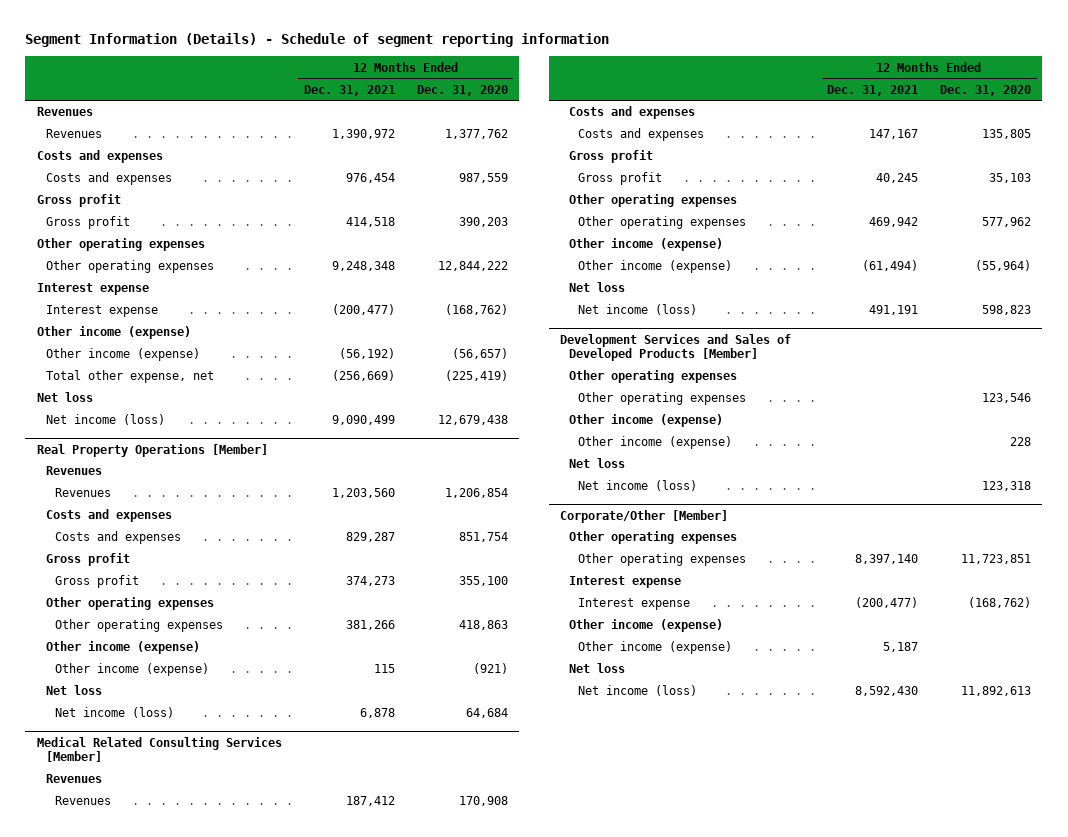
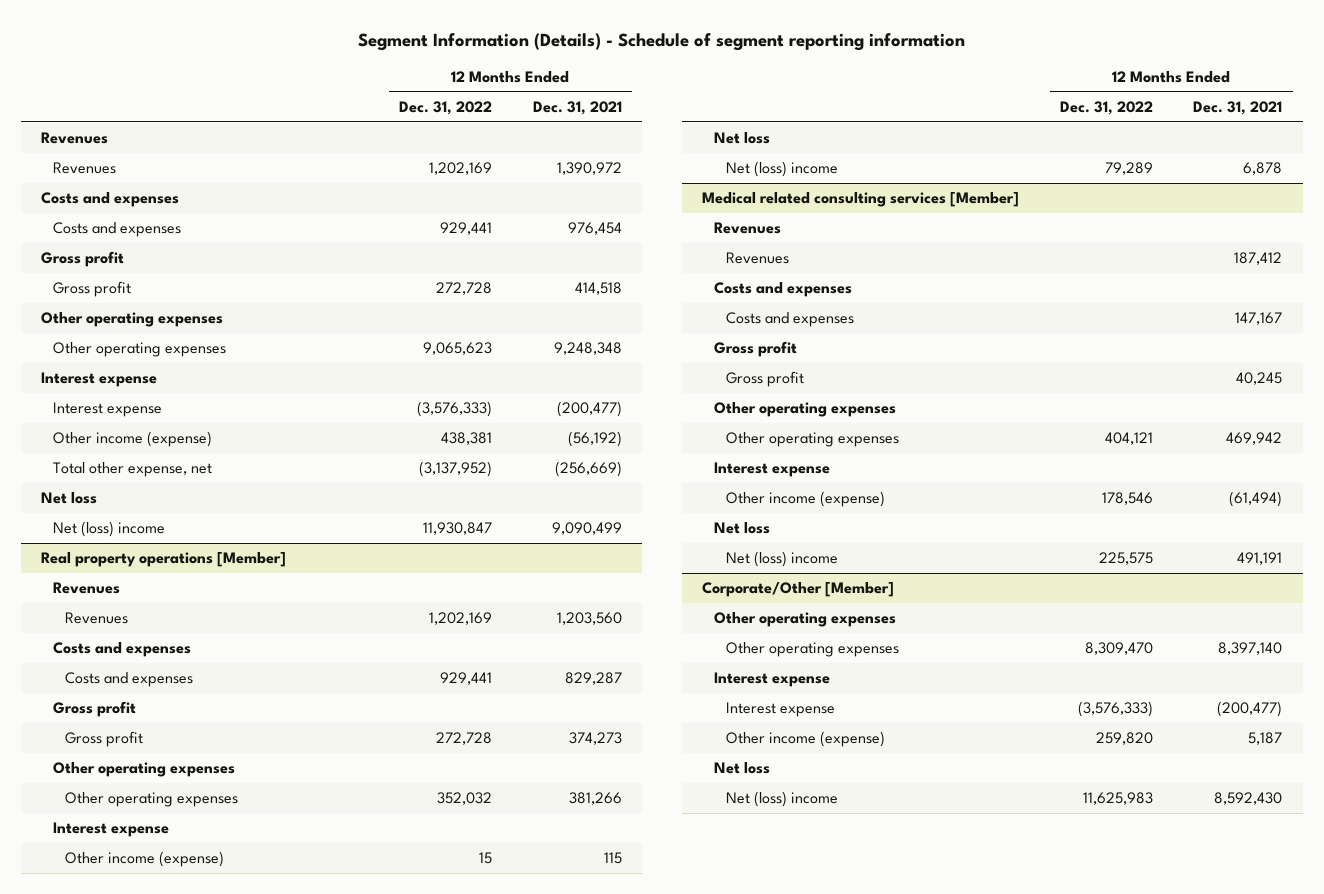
- | 12 Months Ended Dec. 31, 2021 | 12 Months Ended Dec. 31, 2020
+ | 12 Months Ended Dec. 31, 2022 | 12 Months Ended Dec. 31, 2021
- Other income (expense)
- Net income (loss) | 9,090,499 | 12,679,438
- Real Property Operations [Member]
+ Net (loss) income | 11,930,847 | 9,090,499
+ Real property operations [Member]
- Other income (expense)
+ Interest expense
- Net income (loss) | 6,878 | 64,684
- Medical Related Consulting Services [Member]
+ Net (loss) income | 79,289 | 6,878
+ Medical related consulting services [Member]
- Other income (expense)
+ Interest expense
- Net income (loss) | 491,191 | 598,823
- Development Services and Sales of Developed Products [Member]
- Other operating expenses
- Other operating expenses | | 123,546
- Other income (expense)
- Other income (expense) | | 228
- Net loss
- Net income (loss) | | 123,318
+ Net (loss) income | 225,575 | 491,191
@ Corporate/Other [Member]
- Other income (expense)
- Net income (loss) | 8,592,430 | 11,892,613
+ Net (loss) income | 11,625,983 | 8,592,430

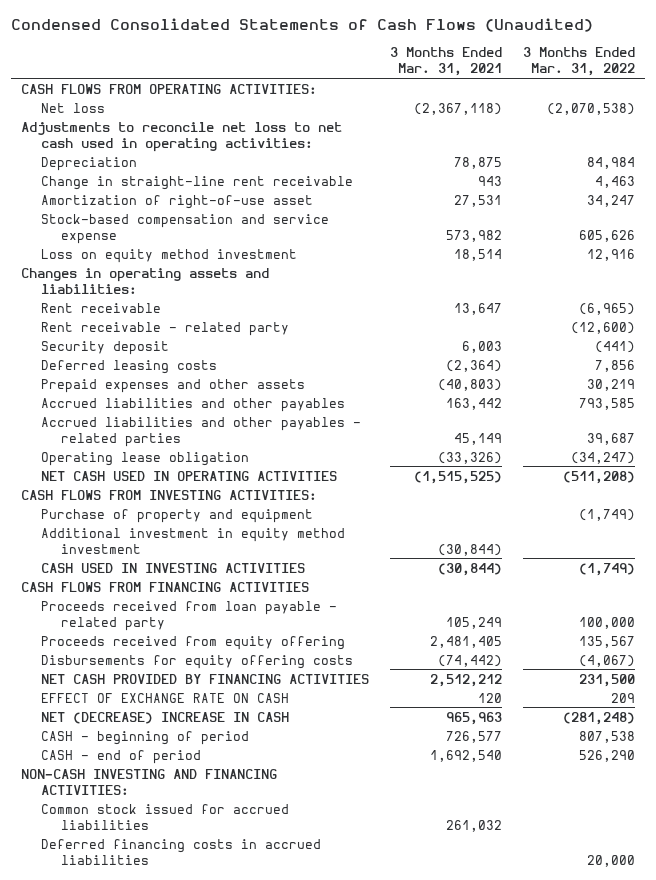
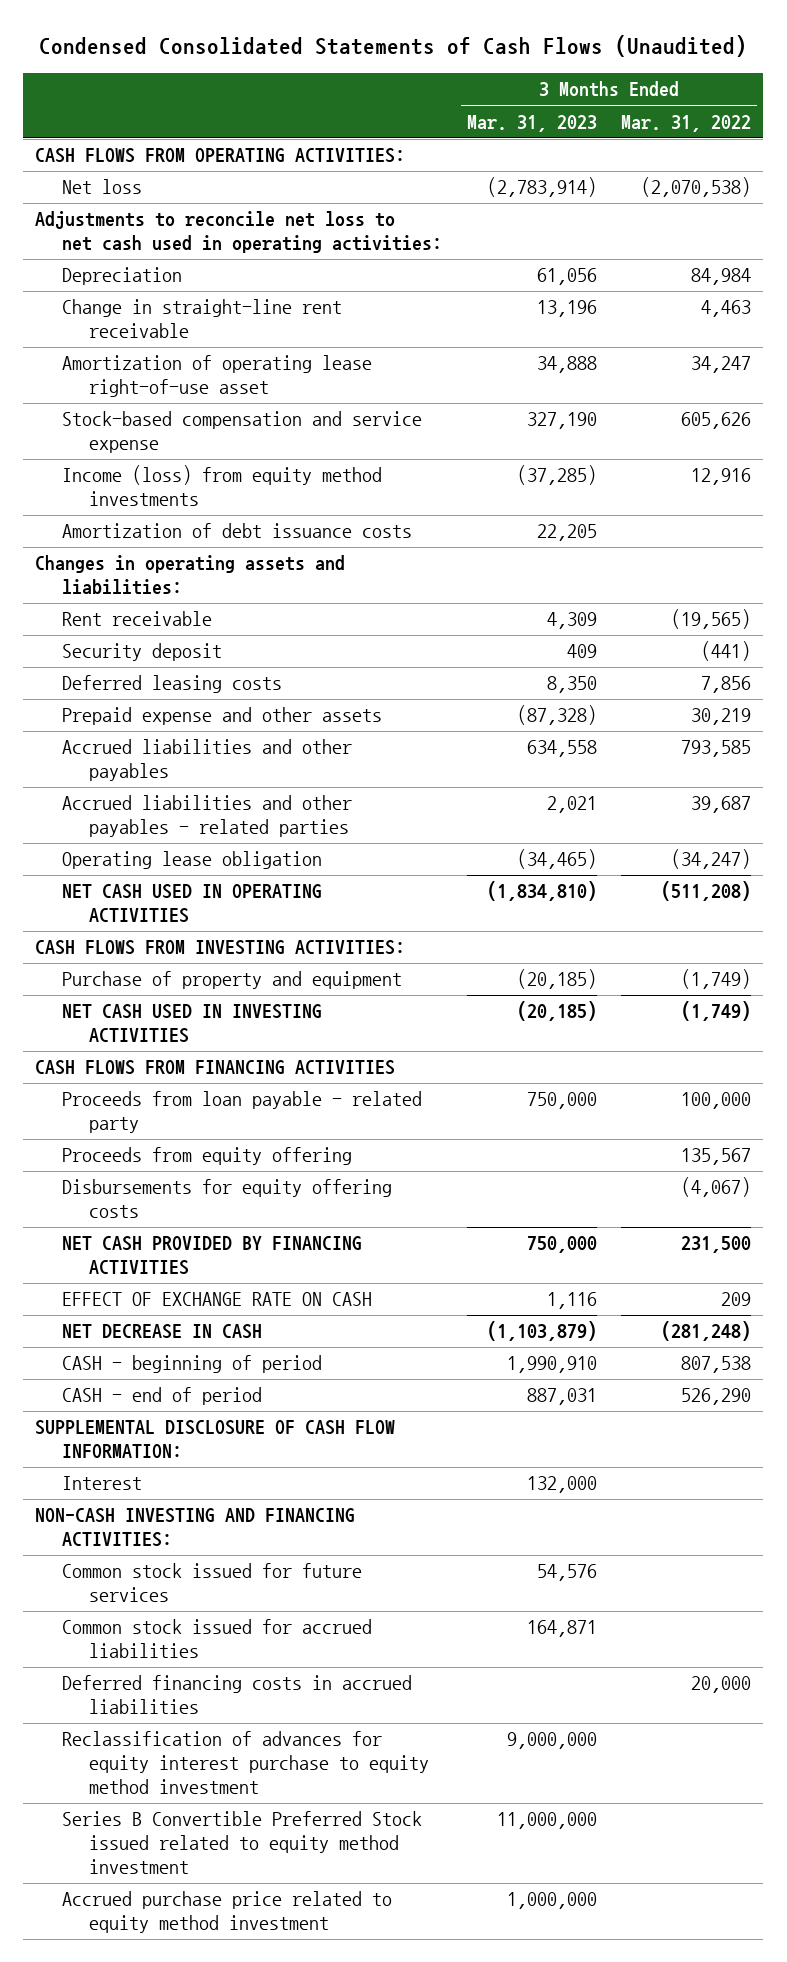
- | 3 Months Ended Mar. 31, 2021 | 3 Months Ended Mar. 31, 2022
+ | 3 Months Ended Mar. 31, 2023 | 3 Months Ended Mar. 31, 2022
- Amortization of right-of-use asset | 27,531 | 34,247
+ Amortization of operating lease right-of-use asset | 34,888 | 34,247
- Loss on equity method investment | 18,514 | 12,916
+ Income (loss) from equity method investments | (37,285) | 12,916
+ Amortization of debt issuance costs | 22,205 |
- Rent receivable | 13,647 | (6,965)
- Rent receivable - related party | | (12,600)
+ Rent receivable | 4,309 | (19,565)
- Prepaid expenses and other assets | (40,803) | 30,219
+ Prepaid expense and other assets | (87,328) | 30,219
- Additional investment in equity method investment | (30,844) |
- CASH USED IN INVESTING ACTIVITIES | (30,844) | (1,749)
+ NET CASH USED IN INVESTING ACTIVITIES | (20,185) | (1,749)
- Proceeds received from loan payable - related party | 105,249 | 100,000
- Proceeds received from equity offering | 2,481,405 | 135,567
+ Proceeds from loan payable - related party | 750,000 | 100,000
+ Proceeds from equity offering | | 135,567
- NET (DECREASE) INCREASE IN CASH | 965,963 | (281,248)
+ NET DECREASE IN CASH | (1,103,879) | (281,248)
+ SUPPLEMENTAL DISCLOSURE OF CASH FLOW INFORMATION:
+ Interest | 132,000 |
+ Common stock issued for future services | 54,576 |
+ Reclassification of advances for equity interest purchase to equity method investment | 9,000,000 |
+ Series B Convertible Preferred Stock issued related to equity method investment | 11,000,000 |
+ Accrued purchase price related to equity method investment | 1,000,000 |

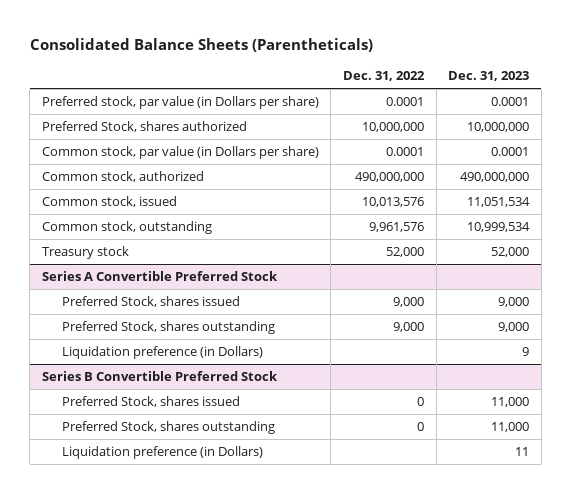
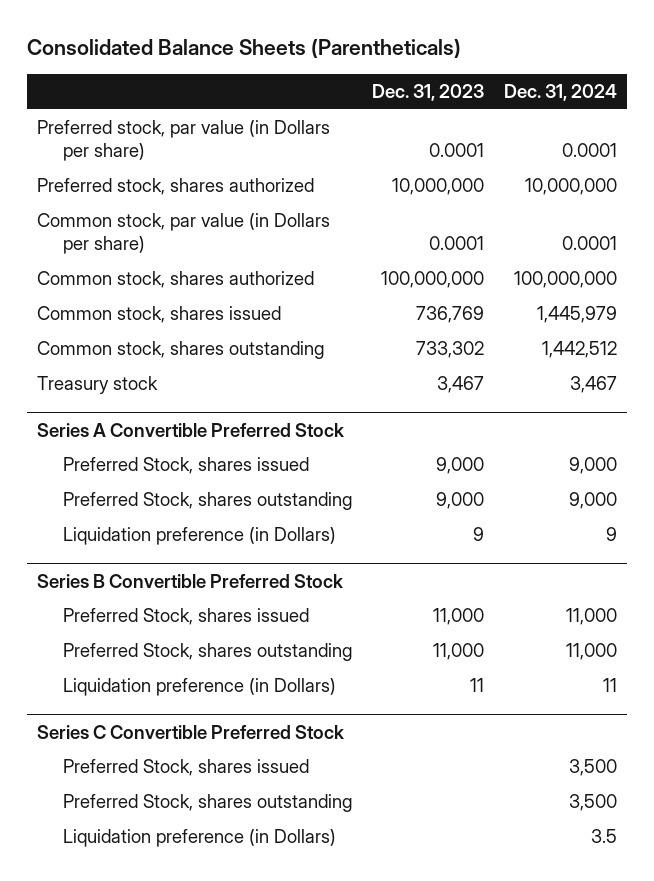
- | Dec. 31, 2022 | Dec. 31, 2023
+ | Dec. 31, 2023 | Dec. 31, 2024
- Preferred Stock, shares authorized | 10,000,000 | 10,000,000
+ Preferred stock, shares authorized | 10,000,000 | 10,000,000
- Common stock, authorized | 490,000,000 | 490,000,000
- Common stock, issued | 10,013,576 | 11,051,534
- Common stock, outstanding | 9,961,576 | 10,999,534
- Treasury stock | 52,000 | 52,000
+ Common stock, shares authorized | 100,000,000 | 100,000,000
+ Common stock, shares issued | 736,769 | 1,445,979
+ Common stock, shares outstanding | 733,302 | 1,442,512
+ Treasury stock | 3,467 | 3,467
+ Series C Convertible Preferred Stock
+ Preferred Stock, shares issued | | 3,500
+ Preferred Stock, shares outstanding | | 3,500
+ Liquidation preference (in Dollars) | | 3.5

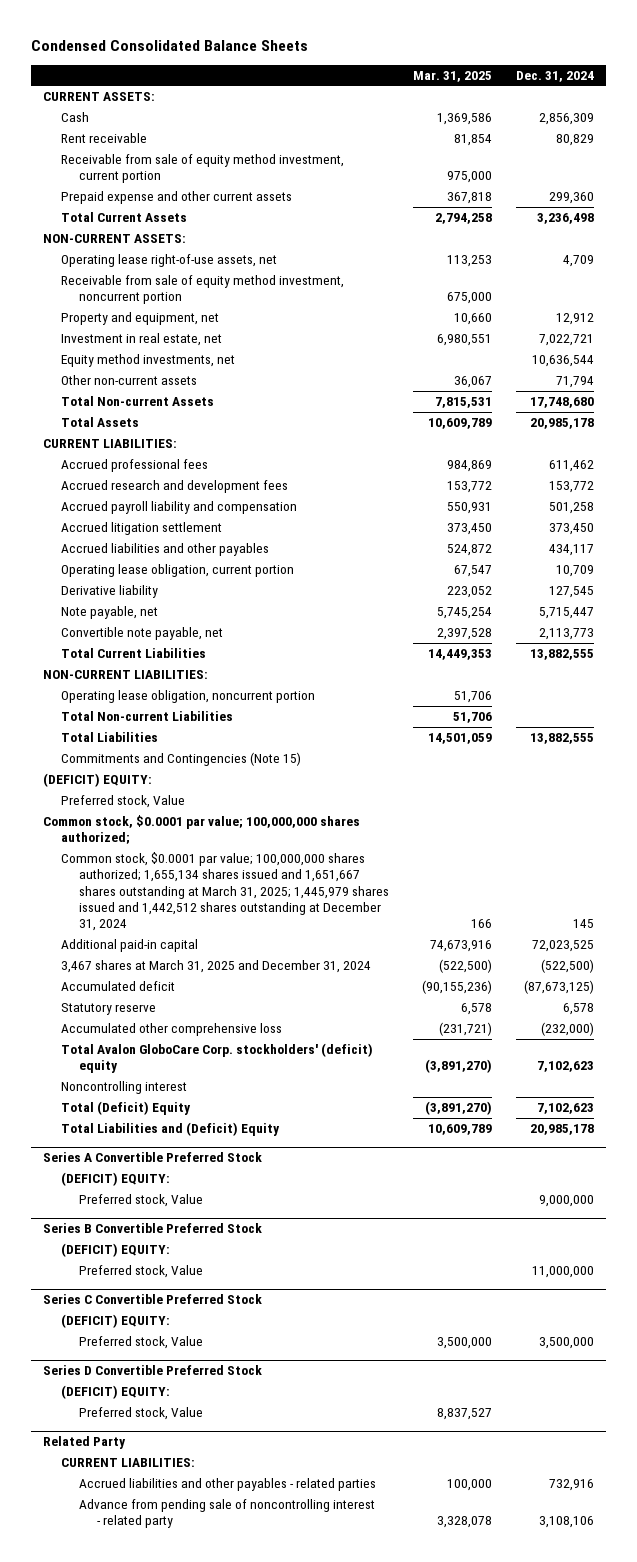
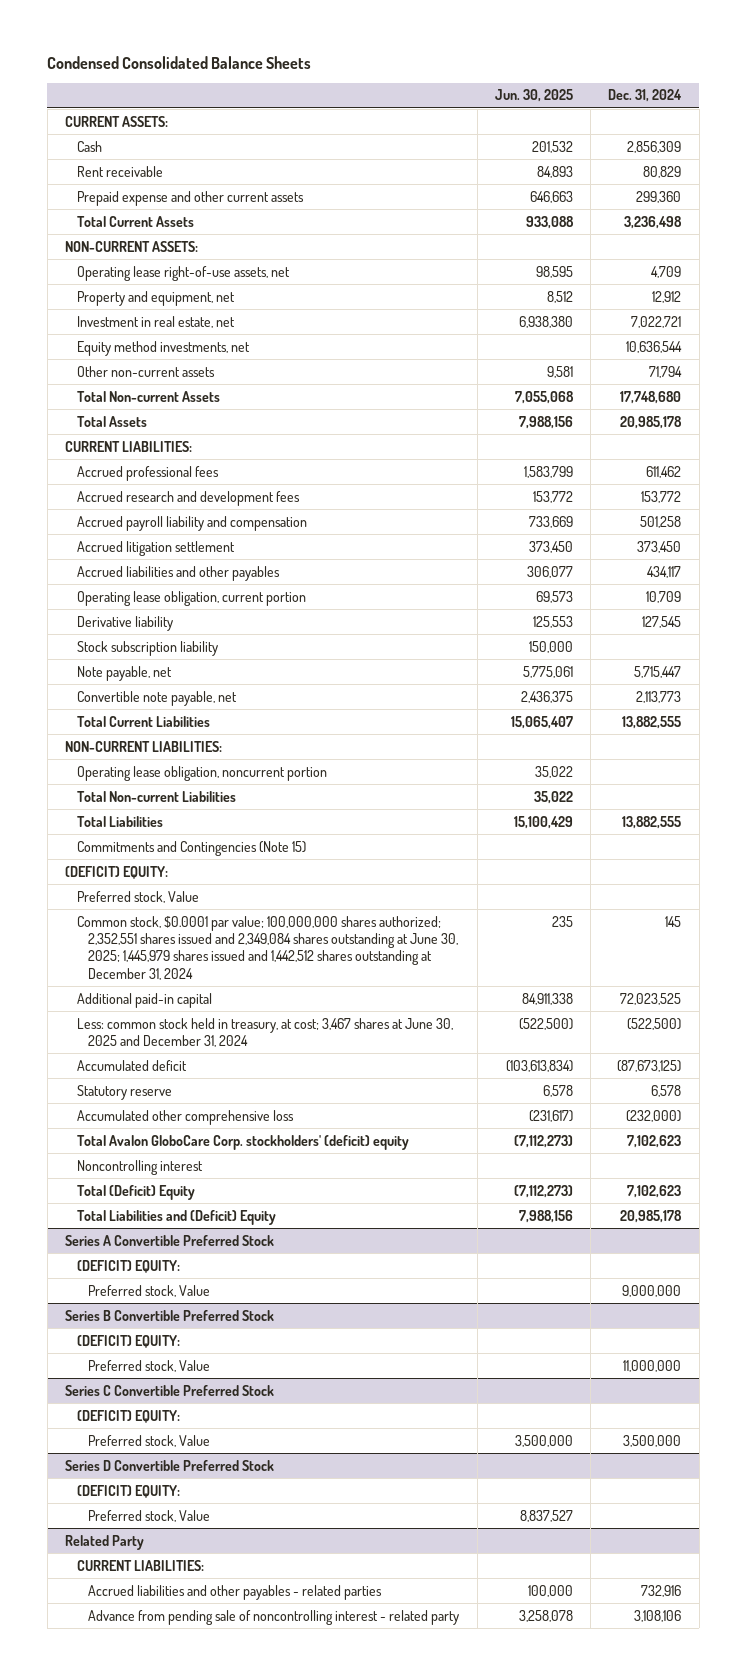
- | Mar. 31, 2025 | Dec. 31, 2024
+ | Jun. 30, 2025 | Dec. 31, 2024
- Receivable from sale of equity method investment, current portion | 975,000 |
- Receivable from sale of equity method investment, noncurrent portion | 675,000 |
+ Stock subscription liability | 150,000 |
- Common stock, $0.0001 par value; 100,000,000 shares authorized;
- Common stock, $0.0001 par value; 100,000,000 shares authorized; 1,655,134 shares issued and 1,651,667 shares outstanding at March 31, 2025; 1,445,979 shares issued and 1,442,512 shares outstanding at December 31, 2024 | 166 | 145
+ Common stock, $0.0001 par value; 100,000,000 shares authorized; 2,352,551 shares issued and 2,349,084 shares outstanding at June 30, 2025; 1,445,979 shares issued and 1,442,512 shares outstanding at December 31, 2024 | 235 | 145
- 3,467 shares at March 31, 2025 and December 31, 2024 | (522,500) | (522,500)
+ Less: common stock held in treasury, at cost; 3,467 shares at June 30, 2025 and December 31, 2024 | (522,500) | (522,500)

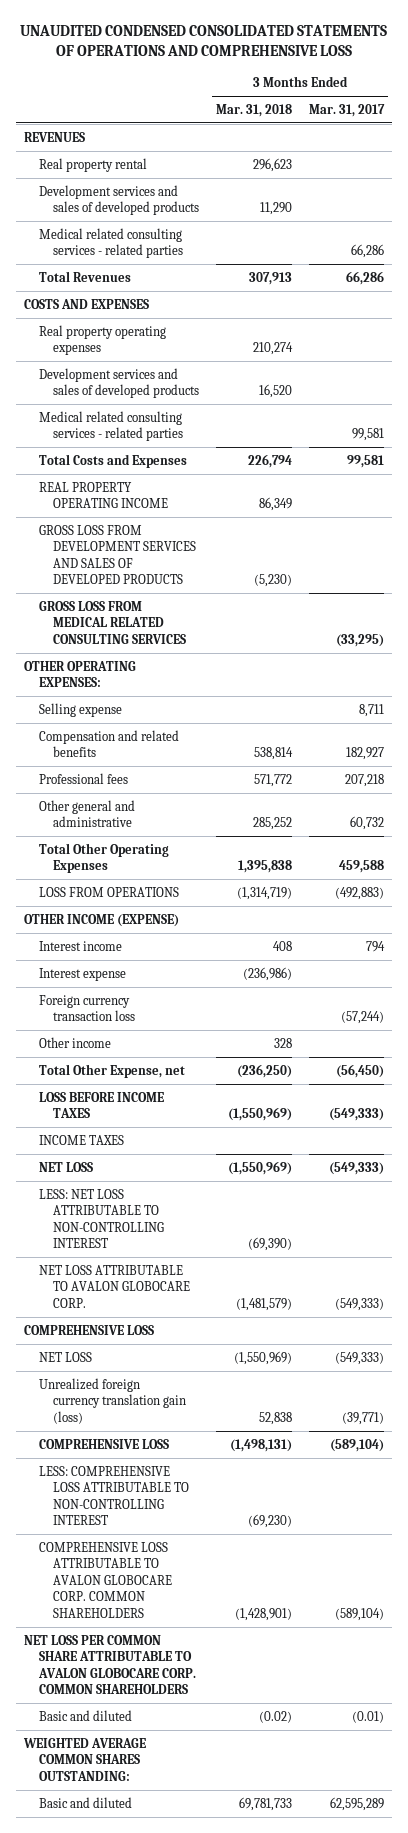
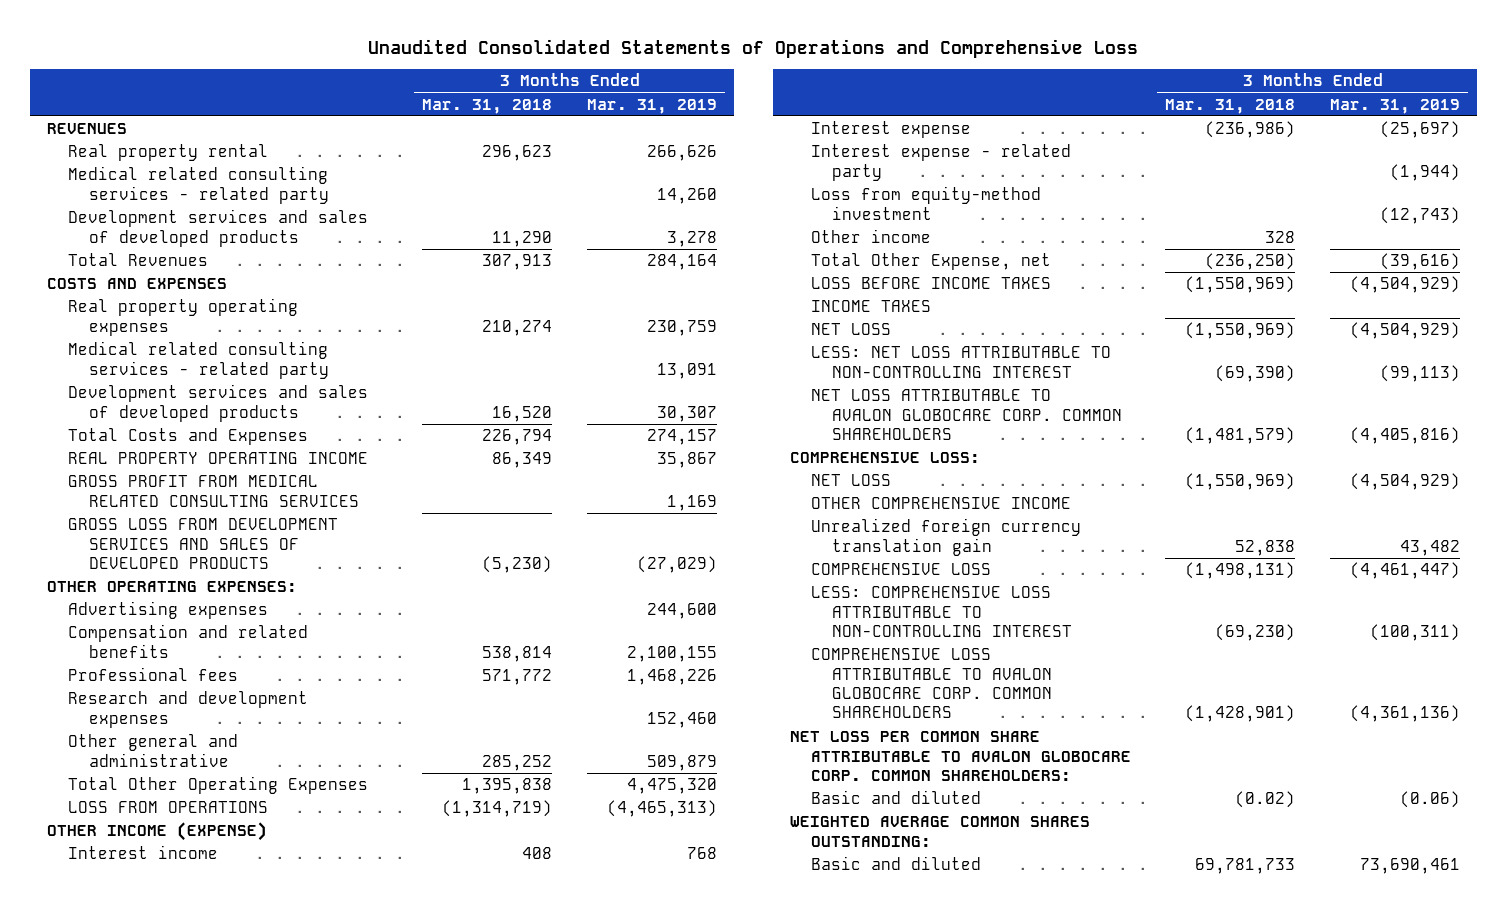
- UNAUDITED CONDENSED CONSOLIDATED STATEMENTS OF OPERATIONS AND COMPREHENSIVE LOSS
+ Unaudited Consolidated Statements of Operations and Comprehensive Loss
- | 3 Months Ended Mar. 31, 2018 | 3 Months Ended Mar. 31, 2017
+ | 3 Months Ended Mar. 31, 2018 | 3 Months Ended Mar. 31, 2019
+ Medical related consulting services - related party | | 14,260
- Medical related consulting services - related parties | | 66,286
+ Medical related consulting services - related party | | 13,091
- Medical related consulting services - related parties | | 99,581
+ GROSS PROFIT FROM MEDICAL RELATED CONSULTING SERVICES | | 1,169
- GROSS LOSS FROM MEDICAL RELATED CONSULTING SERVICES | | (33,295)
- Selling expense | | 8,711
+ Advertising expenses | | 244,600
+ Research and development expenses | | 152,460
- Foreign currency transaction loss | | (57,244)
+ Interest expense - related party | | (1,944)
+ Loss from equity-method investment | | (12,743)
- NET LOSS ATTRIBUTABLE TO AVALON GLOBOCARE CORP. | (1,481,579) | (549,333)
- COMPREHENSIVE LOSS
+ NET LOSS ATTRIBUTABLE TO AVALON GLOBOCARE CORP. COMMON SHAREHOLDERS | (1,481,579) | (4,405,816)
+ COMPREHENSIVE LOSS:
- Unrealized foreign currency translation gain (loss) | 52,838 | (39,771)
+ OTHER COMPREHENSIVE INCOME
+ Unrealized foreign currency translation gain | 52,838 | 43,482
- NET LOSS PER COMMON SHARE ATTRIBUTABLE TO AVALON GLOBOCARE CORP. COMMON SHAREHOLDERS
+ NET LOSS PER COMMON SHARE ATTRIBUTABLE TO AVALON GLOBOCARE CORP. COMMON SHAREHOLDERS:

